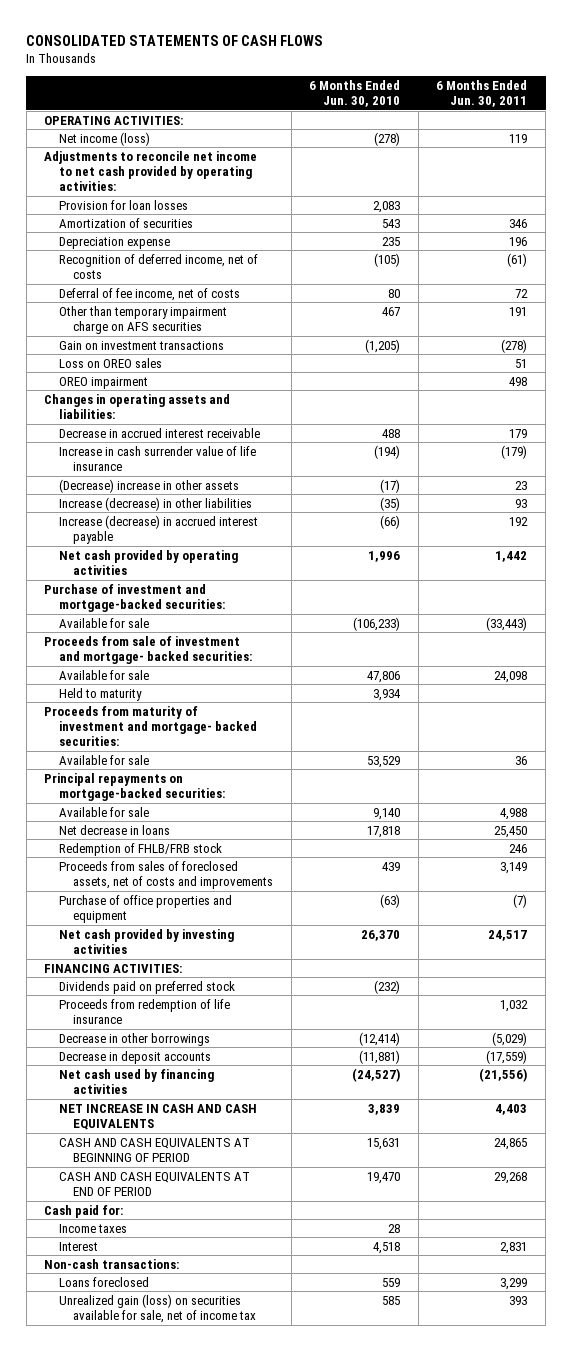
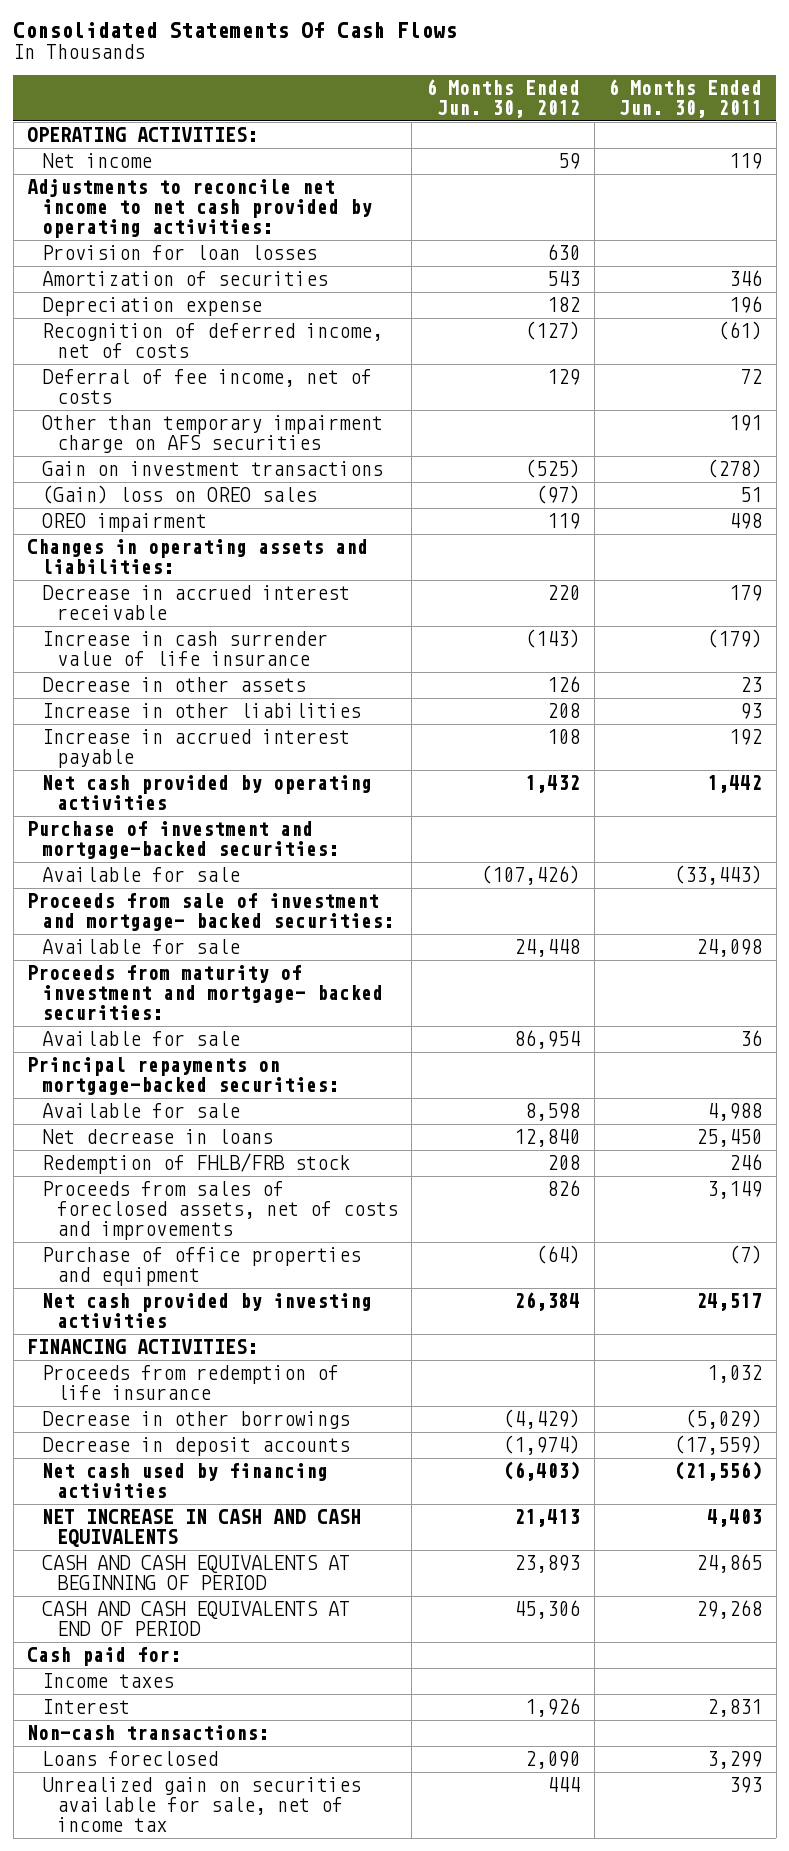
- CONSOLIDATED STATEMENTS OF CASH FLOWS
+ Consolidated Statements Of Cash Flows
- | 6 Months Ended Jun. 30, 2010 | 6 Months Ended Jun. 30, 2011
+ | 6 Months Ended Jun. 30, 2012 | 6 Months Ended Jun. 30, 2011
- Net income (loss) | (278) | 119
+ Net income | 59 | 119
- Loss on OREO sales | | 51
+ (Gain) loss on OREO sales | (97) | 51
- (Decrease) increase in other assets | (17) | 23
- Increase (decrease) in other liabilities | (35) | 93
- Increase (decrease) in accrued interest payable | (66) | 192
+ Decrease in other assets | 126 | 23
+ Increase in other liabilities | 208 | 93
+ Increase in accrued interest payable | 108 | 192
- Held to maturity | 3,934 |
- Dividends paid on preferred stock | (232) |
- Unrealized gain (loss) on securities available for sale, net of income tax | 585 | 393
+ Unrealized gain on securities available for sale, net of income tax | 444 | 393

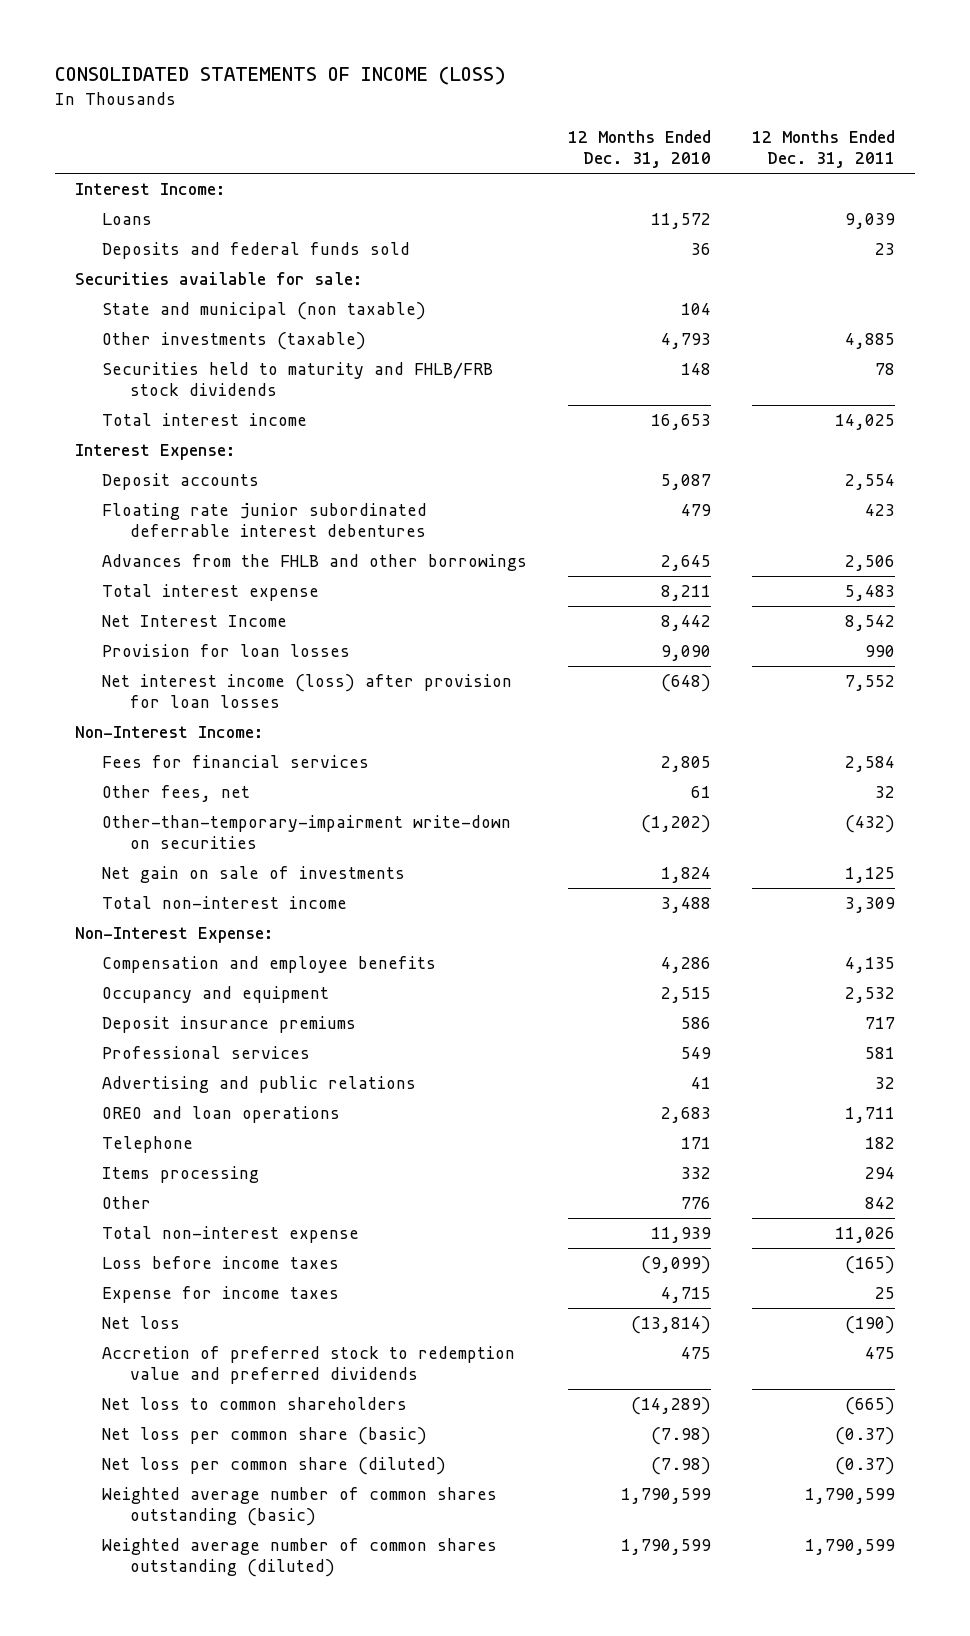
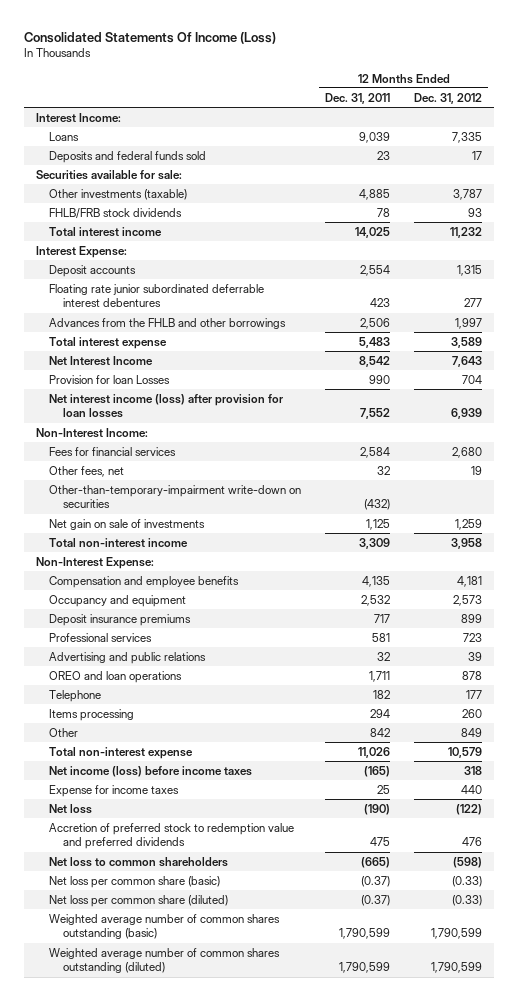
- CONSOLIDATED STATEMENTS OF INCOME (LOSS)
+ Consolidated Statements Of Income (Loss)
- | 12 Months Ended Dec. 31, 2010 | 12 Months Ended Dec. 31, 2011
+ | 12 Months Ended Dec. 31, 2011 | 12 Months Ended Dec. 31, 2012
- State and municipal (non taxable) | 104 |
- Securities held to maturity and FHLB/FRB stock dividends | 148 | 78
+ FHLB/FRB stock dividends | 78 | 93
- Provision for loan losses | 9,090 | 990
+ Provision for loan Losses | 990 | 704
- Loss before income taxes | (9,099) | (165)
+ Net income (loss) before income taxes | (165) | 318

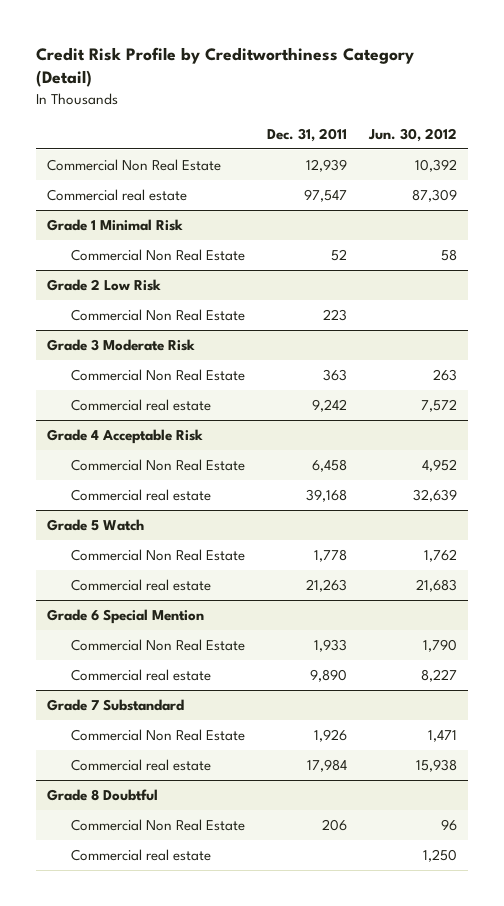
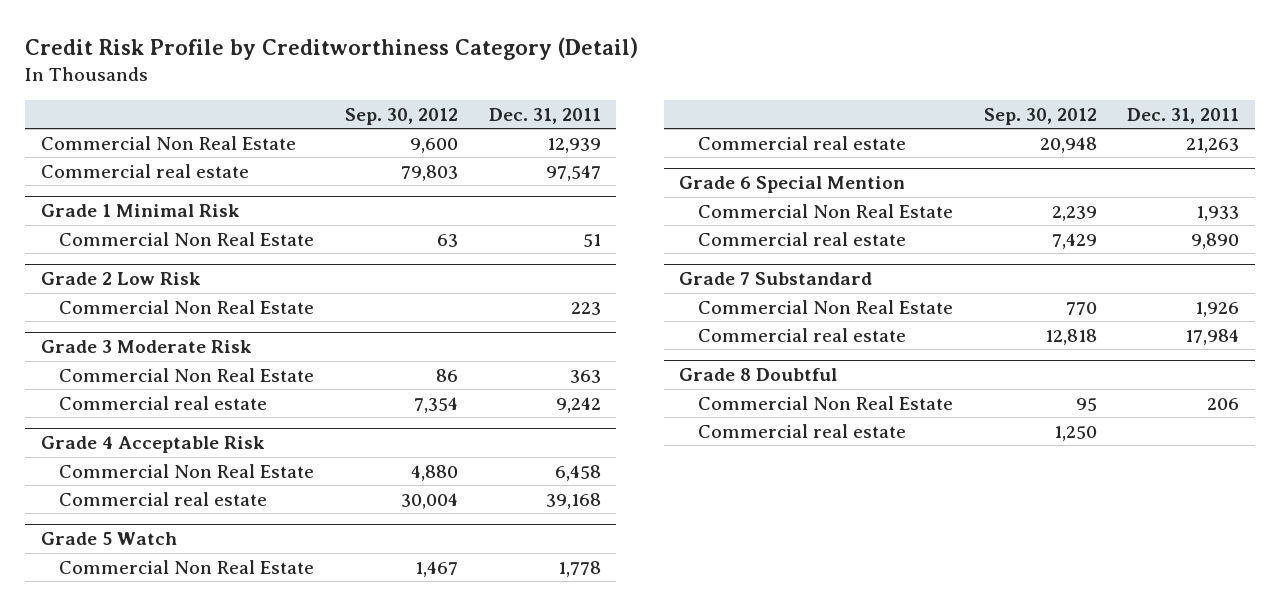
- | Dec. 31, 2011 | Jun. 30, 2012
+ | Sep. 30, 2012 | Dec. 31, 2011
@ Grade 1 Minimal Risk
- Commercial Non Real Estate | 52 | 58
+ Commercial Non Real Estate | 63 | 51

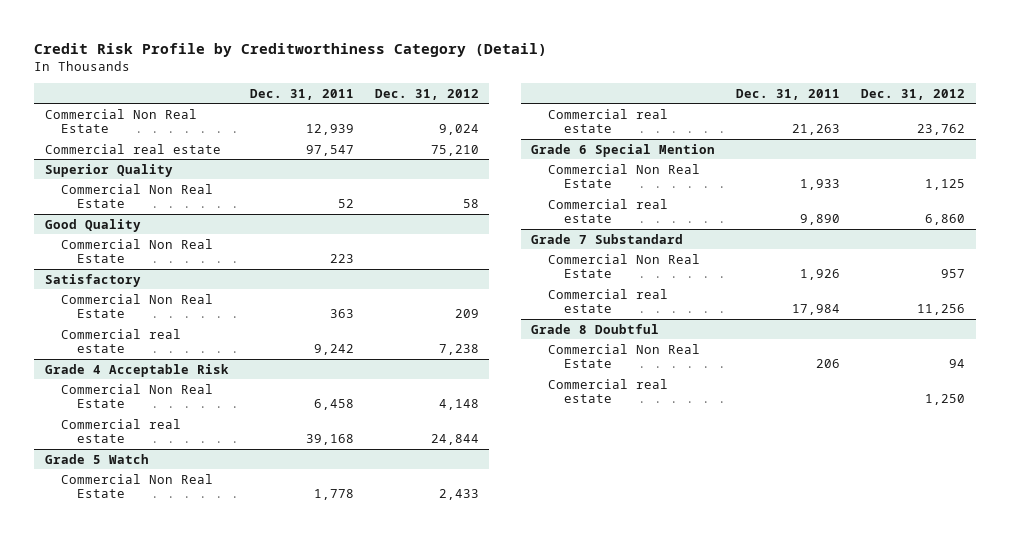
- | Sep. 30, 2012 | Dec. 31, 2011
+ | Dec. 31, 2011 | Dec. 31, 2012
- Grade 1 Minimal Risk
- Commercial Non Real Estate | 63 | 51
- Grade 2 Low Risk
+ Superior Quality
+ Commercial Non Real Estate | 52 | 58
+ Good Quality
- Grade 3 Moderate Risk
+ Satisfactory

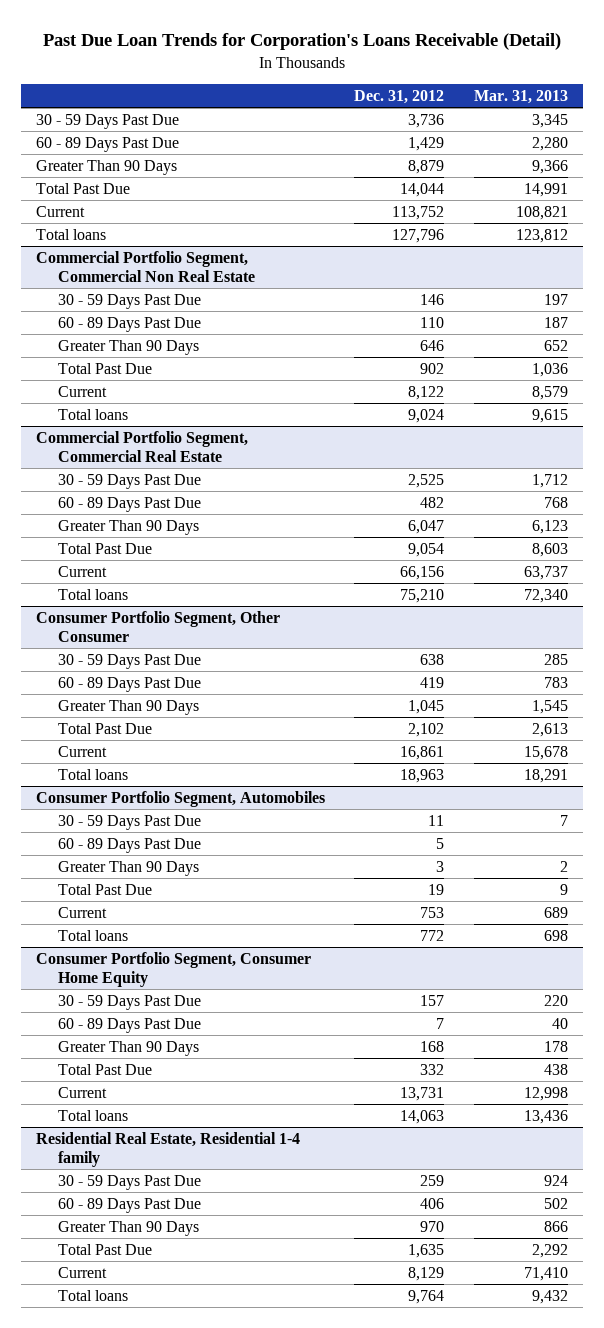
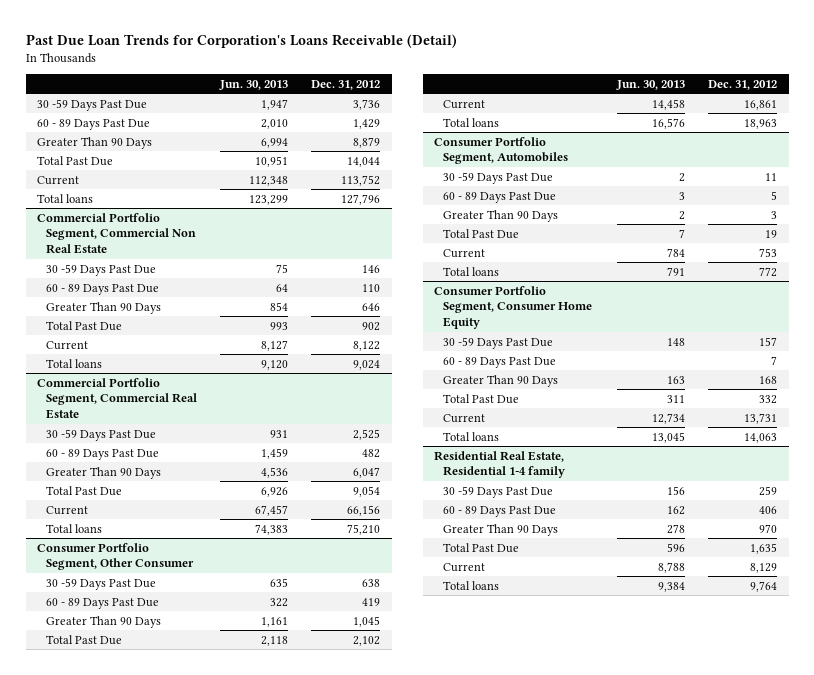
- | Dec. 31, 2012 | Mar. 31, 2013
+ | Jun. 30, 2013 | Dec. 31, 2012
- 30 - 59 Days Past Due | 3,736 | 3,345
+ 30 -59 Days Past Due | 1,947 | 3,736
@ Commercial Portfolio Segment, Commercial Non Real Estate
- 30 - 59 Days Past Due | 146 | 197
+ 30 -59 Days Past Due | 75 | 146
@ Commercial Portfolio Segment, Commercial Real Estate
- 30 - 59 Days Past Due | 2,525 | 1,712
+ 30 -59 Days Past Due | 931 | 2,525
@ Consumer Portfolio Segment, Other Consumer
- 30 - 59 Days Past Due | 638 | 285
+ 30 -59 Days Past Due | 635 | 638
@ Consumer Portfolio Segment, Automobiles
- 30 - 59 Days Past Due | 11 | 7
+ 30 -59 Days Past Due | 2 | 11
@ Consumer Portfolio Segment, Consumer Home Equity
- 30 - 59 Days Past Due | 157 | 220
+ 30 -59 Days Past Due | 148 | 157
@ Residential Real Estate, Residential 1-4 family
- 30 - 59 Days Past Due | 259 | 924
+ 30 -59 Days Past Due | 156 | 259

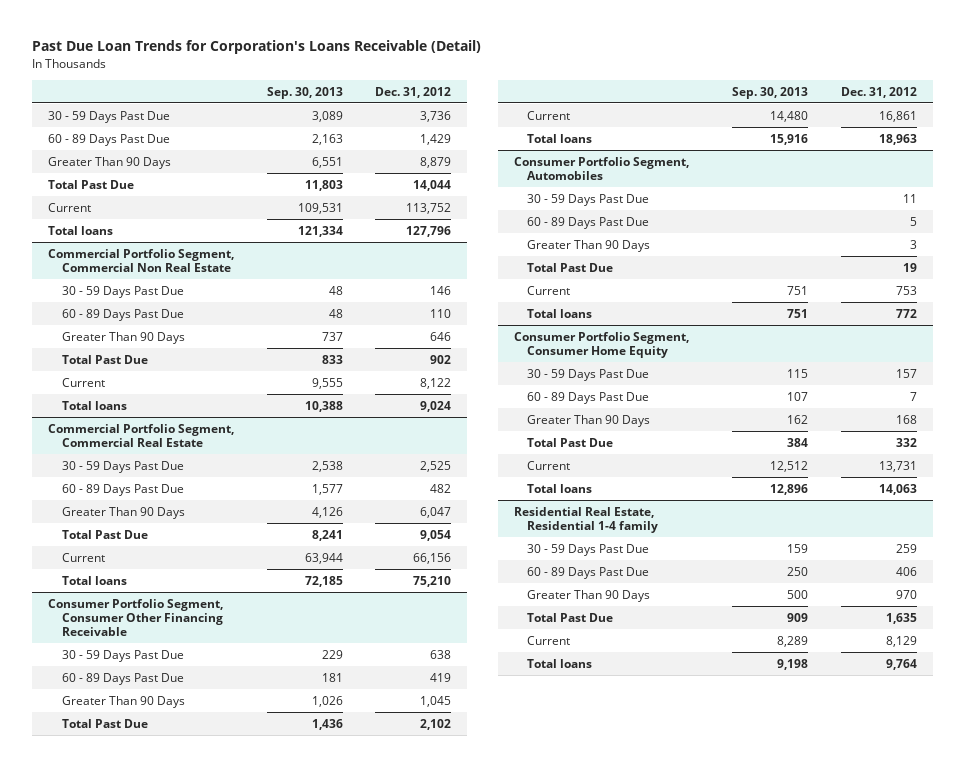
- | Jun. 30, 2013 | Dec. 31, 2012
+ | Sep. 30, 2013 | Dec. 31, 2012
- 30 -59 Days Past Due | 1,947 | 3,736
+ 30 - 59 Days Past Due | 3,089 | 3,736
@ Commercial Portfolio Segment, Commercial Non Real Estate
- 30 -59 Days Past Due | 75 | 146
+ 30 - 59 Days Past Due | 48 | 146
@ Commercial Portfolio Segment, Commercial Real Estate
- 30 -59 Days Past Due | 931 | 2,525
+ 30 - 59 Days Past Due | 2,538 | 2,525
- Consumer Portfolio Segment, Other Consumer
- 30 -59 Days Past Due | 635 | 638
+ Consumer Portfolio Segment, Consumer Other Financing Receivable
+ 30 - 59 Days Past Due | 229 | 638
@ Consumer Portfolio Segment, Automobiles
- 30 -59 Days Past Due | 2 | 11
+ 30 - 59 Days Past Due | | 11
@ Consumer Portfolio Segment, Consumer Home Equity
- 30 -59 Days Past Due | 148 | 157
+ 30 - 59 Days Past Due | 115 | 157
@ Residential Real Estate, Residential 1-4 family
- 30 -59 Days Past Due | 156 | 259
+ 30 - 59 Days Past Due | 159 | 259

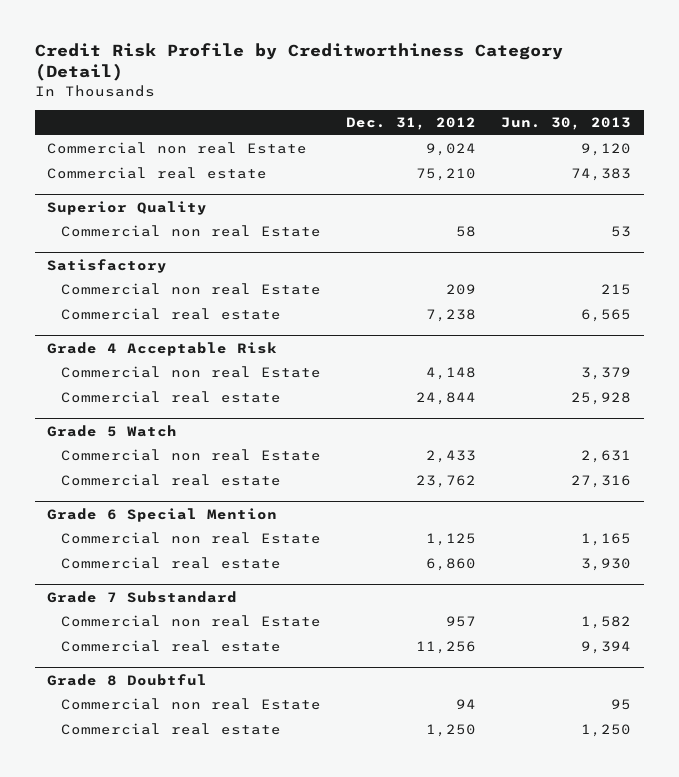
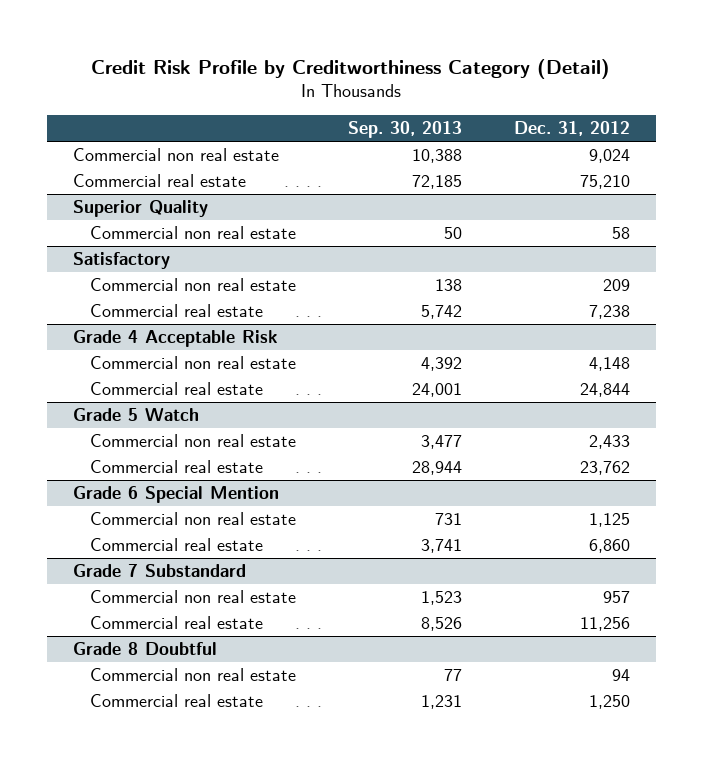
- | Dec. 31, 2012 | Jun. 30, 2013
+ | Sep. 30, 2013 | Dec. 31, 2012
- Commercial non real Estate | 9,024 | 9,120
+ Commercial non real estate | 10,388 | 9,024
@ Superior Quality
- Commercial non real Estate | 58 | 53
+ Commercial non real estate | 50 | 58
@ Satisfactory
- Commercial non real Estate | 209 | 215
+ Commercial non real estate | 138 | 209
@ Grade 4 Acceptable Risk
- Commercial non real Estate | 4,148 | 3,379
+ Commercial non real estate | 4,392 | 4,148
@ Grade 5 Watch
- Commercial non real Estate | 2,433 | 2,631
+ Commercial non real estate | 3,477 | 2,433
@ Grade 6 Special Mention
- Commercial non real Estate | 1,125 | 1,165
+ Commercial non real estate | 731 | 1,125
@ Grade 7 Substandard
- Commercial non real Estate | 957 | 1,582
+ Commercial non real estate | 1,523 | 957
@ Grade 8 Doubtful
- Commercial non real Estate | 94 | 95
+ Commercial non real estate | 77 | 94

